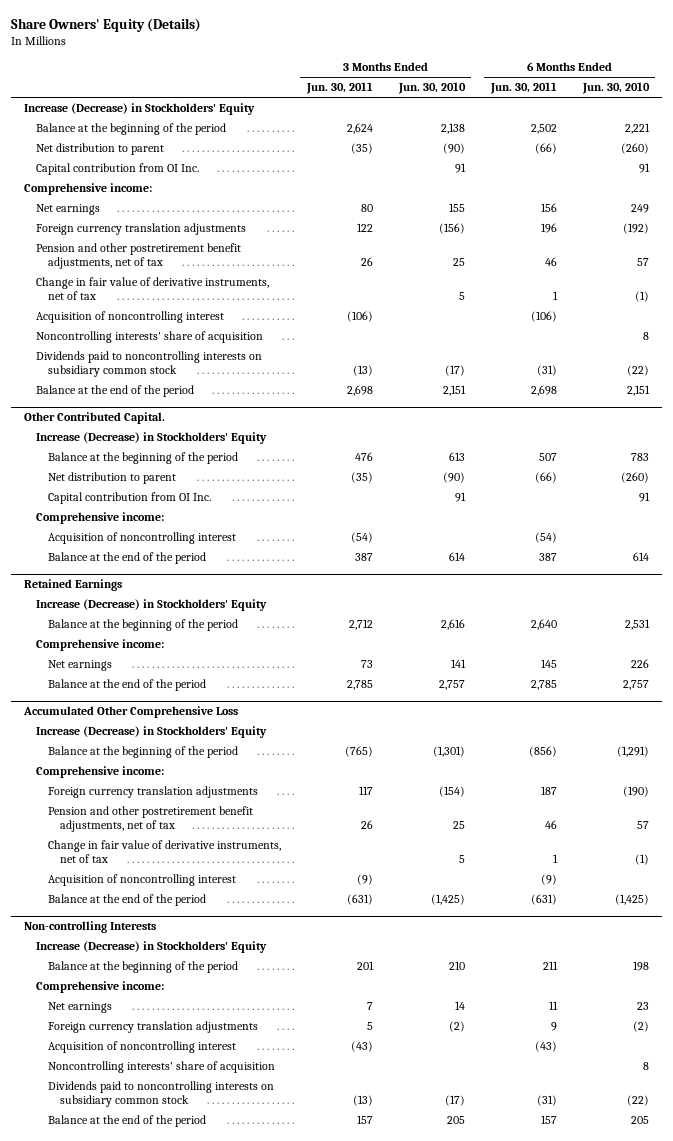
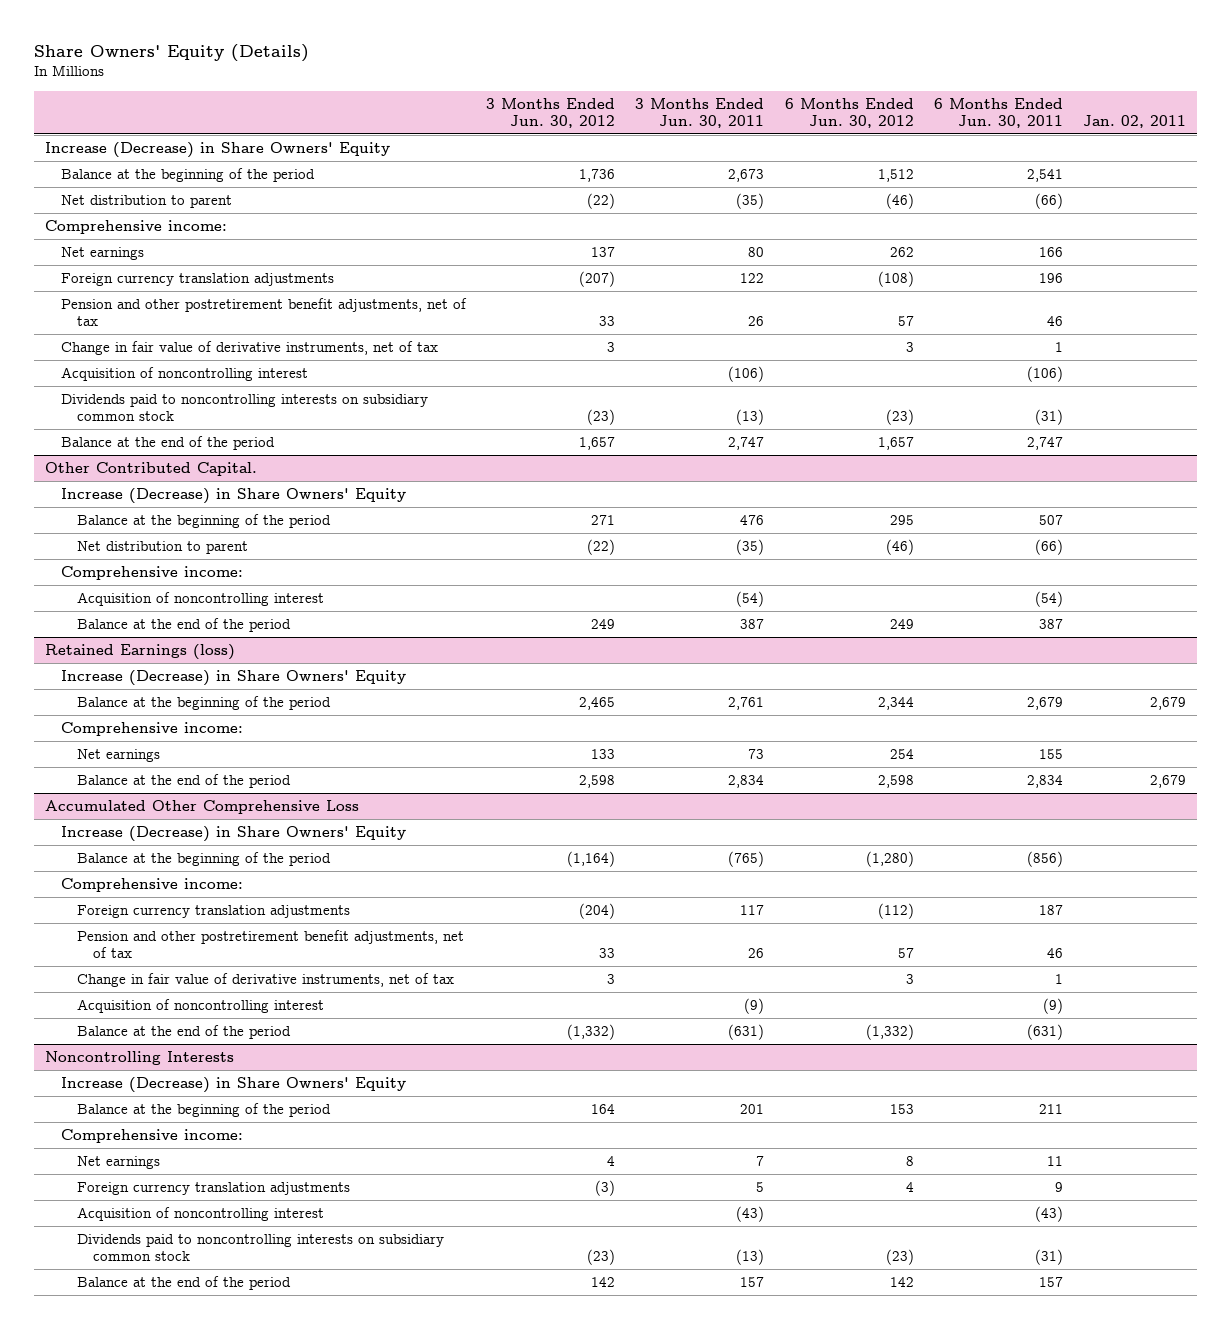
- | 3 Months Ended Jun. 30, 2011 | 3 Months Ended Jun. 30, 2010 | 6 Months Ended Jun. 30, 2011 | 6 Months Ended Jun. 30, 2010
+ | 3 Months Ended Jun. 30, 2012 | 3 Months Ended Jun. 30, 2011 | 6 Months Ended Jun. 30, 2012 | 6 Months Ended Jun. 30, 2011 | Jan. 02, 2011
- Increase (Decrease) in Stockholders' Equity
- Balance at the beginning of the period | 2,624 | 2,138 | 2,502 | 2,221
+ Increase (Decrease) in Share Owners' Equity
+ Balance at the beginning of the period | 1,736 | 2,673 | 1,512 | 2,541 |
- Capital contribution from OI Inc. | | 91 | | 91
- Net earnings | 80 | 155 | 156 | 249
+ Net earnings | 137 | 80 | 262 | 166 |
- Noncontrolling interests' share of acquisition | | | | 8
- Balance at the end of the period | 2,698 | 2,151 | 2,698 | 2,151
+ Balance at the end of the period | 1,657 | 2,747 | 1,657 | 2,747 |
@ Other Contributed Capital.
- Increase (Decrease) in Stockholders' Equity
+ Increase (Decrease) in Share Owners' Equity
- Capital contribution from OI Inc. | | 91 | | 91
- Retained Earnings
- Increase (Decrease) in Stockholders' Equity
- Balance at the beginning of the period | 2,712 | 2,616 | 2,640 | 2,531
+ Retained Earnings (loss)
+ Increase (Decrease) in Share Owners' Equity
+ Balance at the beginning of the period | 2,465 | 2,761 | 2,344 | 2,679 | 2,679
- Net earnings | 73 | 141 | 145 | 226
- Balance at the end of the period | 2,785 | 2,757 | 2,785 | 2,757
+ Net earnings | 133 | 73 | 254 | 155 |
+ Balance at the end of the period | 2,598 | 2,834 | 2,598 | 2,834 | 2,679
@ Accumulated Other Comprehensive Loss
- Increase (Decrease) in Stockholders' Equity
+ Increase (Decrease) in Share Owners' Equity
- Non-controlling Interests
- Increase (Decrease) in Stockholders' Equity
+ Noncontrolling Interests
+ Increase (Decrease) in Share Owners' Equity
- Noncontrolling interests' share of acquisition | | | | 8

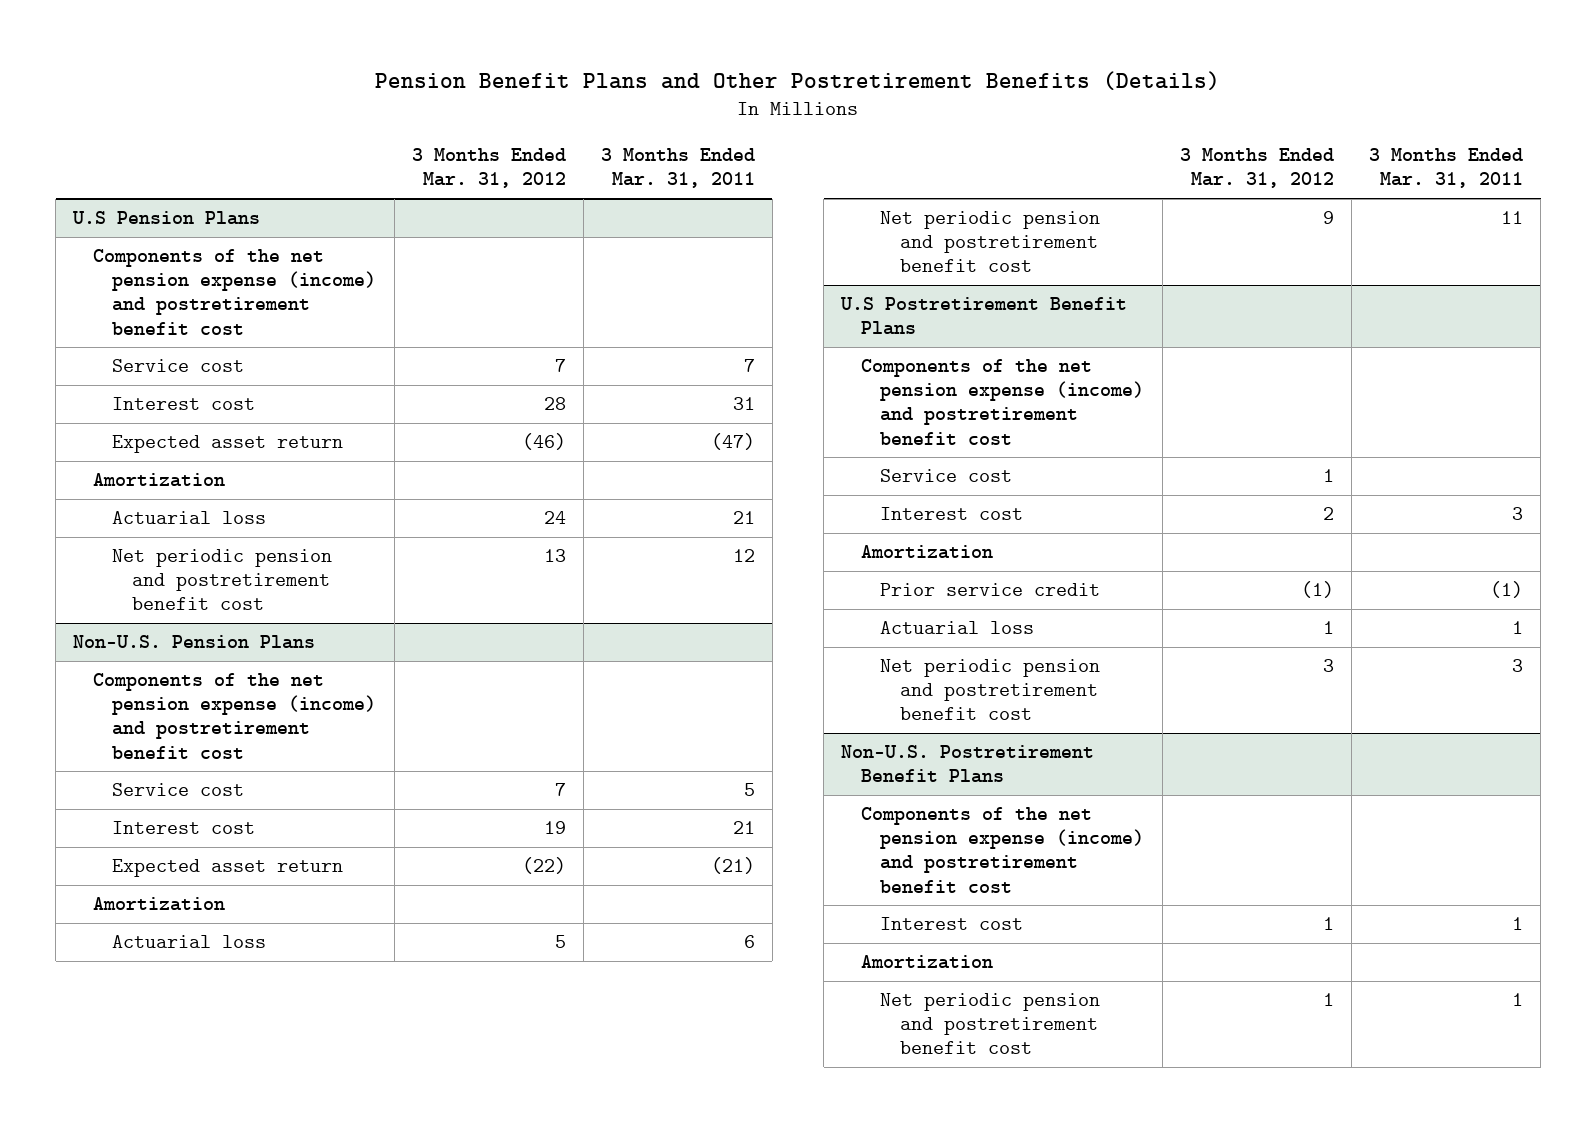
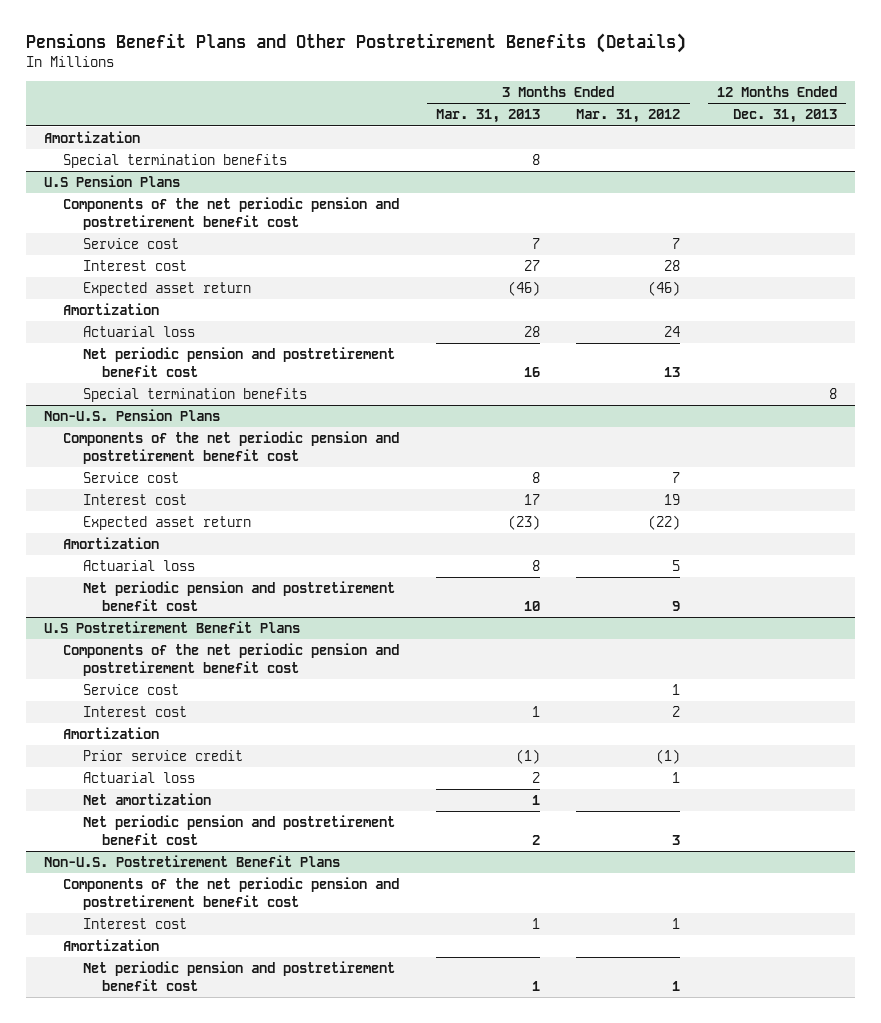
- Pension Benefit Plans and Other Postretirement Benefits (Details)
+ Pensions Benefit Plans and Other Postretirement Benefits (Details)
- | 3 Months Ended Mar. 31, 2012 | 3 Months Ended Mar. 31, 2011
+ | 3 Months Ended Mar. 31, 2013 | 3 Months Ended Mar. 31, 2012 | 12 Months Ended Dec. 31, 2013
+ Amortization
+ Special termination benefits | 8 | |
@ U.S Pension Plans
- Components of the net pension expense (income) and postretirement benefit cost
+ Components of the net periodic pension and postretirement benefit cost
+ Special termination benefits | | | 8
@ Non-U.S. Pension Plans
- Components of the net pension expense (income) and postretirement benefit cost
+ Components of the net periodic pension and postretirement benefit cost
@ U.S Postretirement Benefit Plans
- Components of the net pension expense (income) and postretirement benefit cost
+ Components of the net periodic pension and postretirement benefit cost
+ Net amortization | 1 | |
@ Non-U.S. Postretirement Benefit Plans
- Components of the net pension expense (income) and postretirement benefit cost
+ Components of the net periodic pension and postretirement benefit cost

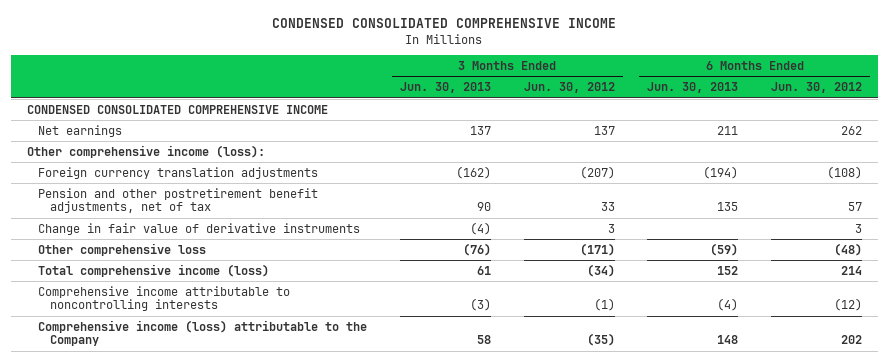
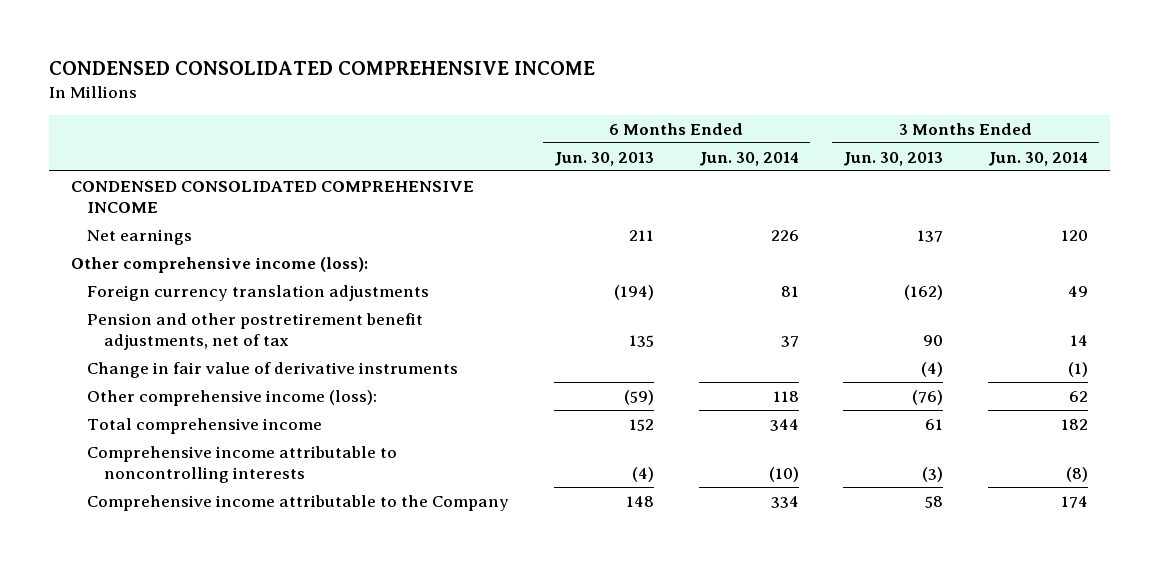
- | 3 Months Ended Jun. 30, 2013 | 3 Months Ended Jun. 30, 2012 | 6 Months Ended Jun. 30, 2013 | 6 Months Ended Jun. 30, 2012
+ | 6 Months Ended Jun. 30, 2013 | 6 Months Ended Jun. 30, 2014 | 3 Months Ended Jun. 30, 2013 | 3 Months Ended Jun. 30, 2014
- Other comprehensive loss | (76) | (171) | (59) | (48)
- Total comprehensive income (loss) | 61 | (34) | 152 | 214
+ Other comprehensive income (loss): | (59) | 118 | (76) | 62
+ Total comprehensive income | 152 | 344 | 61 | 182
- Comprehensive income (loss) attributable to the Company | 58 | (35) | 148 | 202
+ Comprehensive income attributable to the Company | 148 | 334 | 58 | 174

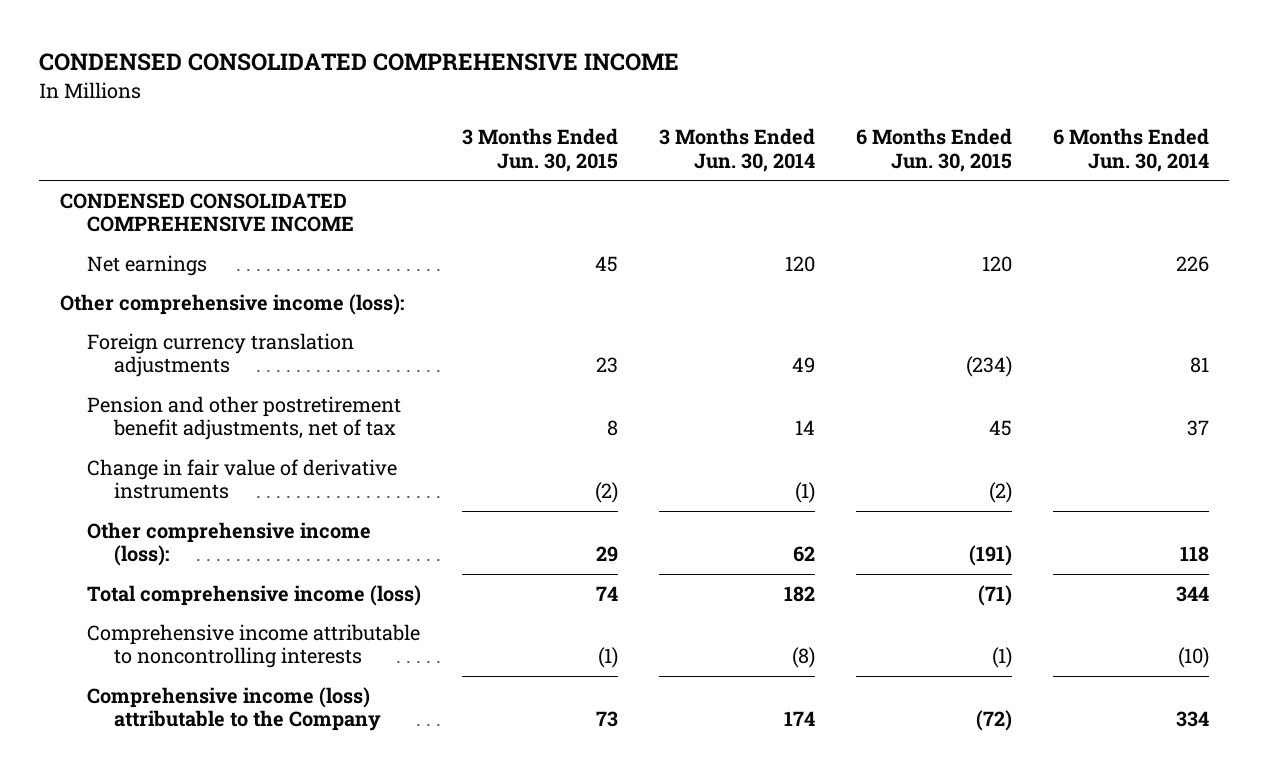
- | 6 Months Ended Jun. 30, 2013 | 6 Months Ended Jun. 30, 2014 | 3 Months Ended Jun. 30, 2013 | 3 Months Ended Jun. 30, 2014
+ | 3 Months Ended Jun. 30, 2015 | 3 Months Ended Jun. 30, 2014 | 6 Months Ended Jun. 30, 2015 | 6 Months Ended Jun. 30, 2014
- Total comprehensive income | 152 | 344 | 61 | 182
+ Total comprehensive income (loss) | 74 | 182 | (71) | 344
- Comprehensive income attributable to the Company | 148 | 334 | 58 | 174
+ Comprehensive income (loss) attributable to the Company | 73 | 174 | (72) | 334

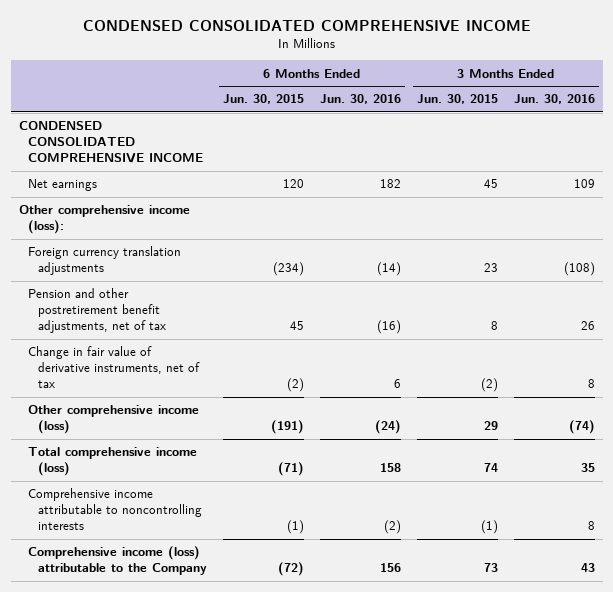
- | 3 Months Ended Jun. 30, 2015 | 3 Months Ended Jun. 30, 2014 | 6 Months Ended Jun. 30, 2015 | 6 Months Ended Jun. 30, 2014
+ | 6 Months Ended Jun. 30, 2015 | 6 Months Ended Jun. 30, 2016 | 3 Months Ended Jun. 30, 2015 | 3 Months Ended Jun. 30, 2016
- Change in fair value of derivative instruments | (2) | (1) | (2) |
- Other comprehensive income (loss): | 29 | 62 | (191) | 118
+ Change in fair value of derivative instruments, net of tax | (2) | 6 | (2) | 8
+ Other comprehensive income (loss) | (191) | (24) | 29 | (74)

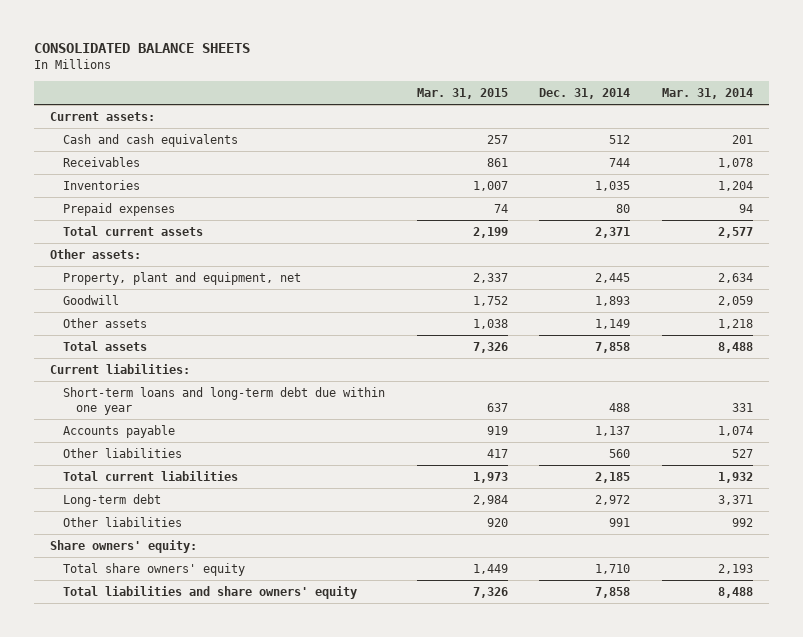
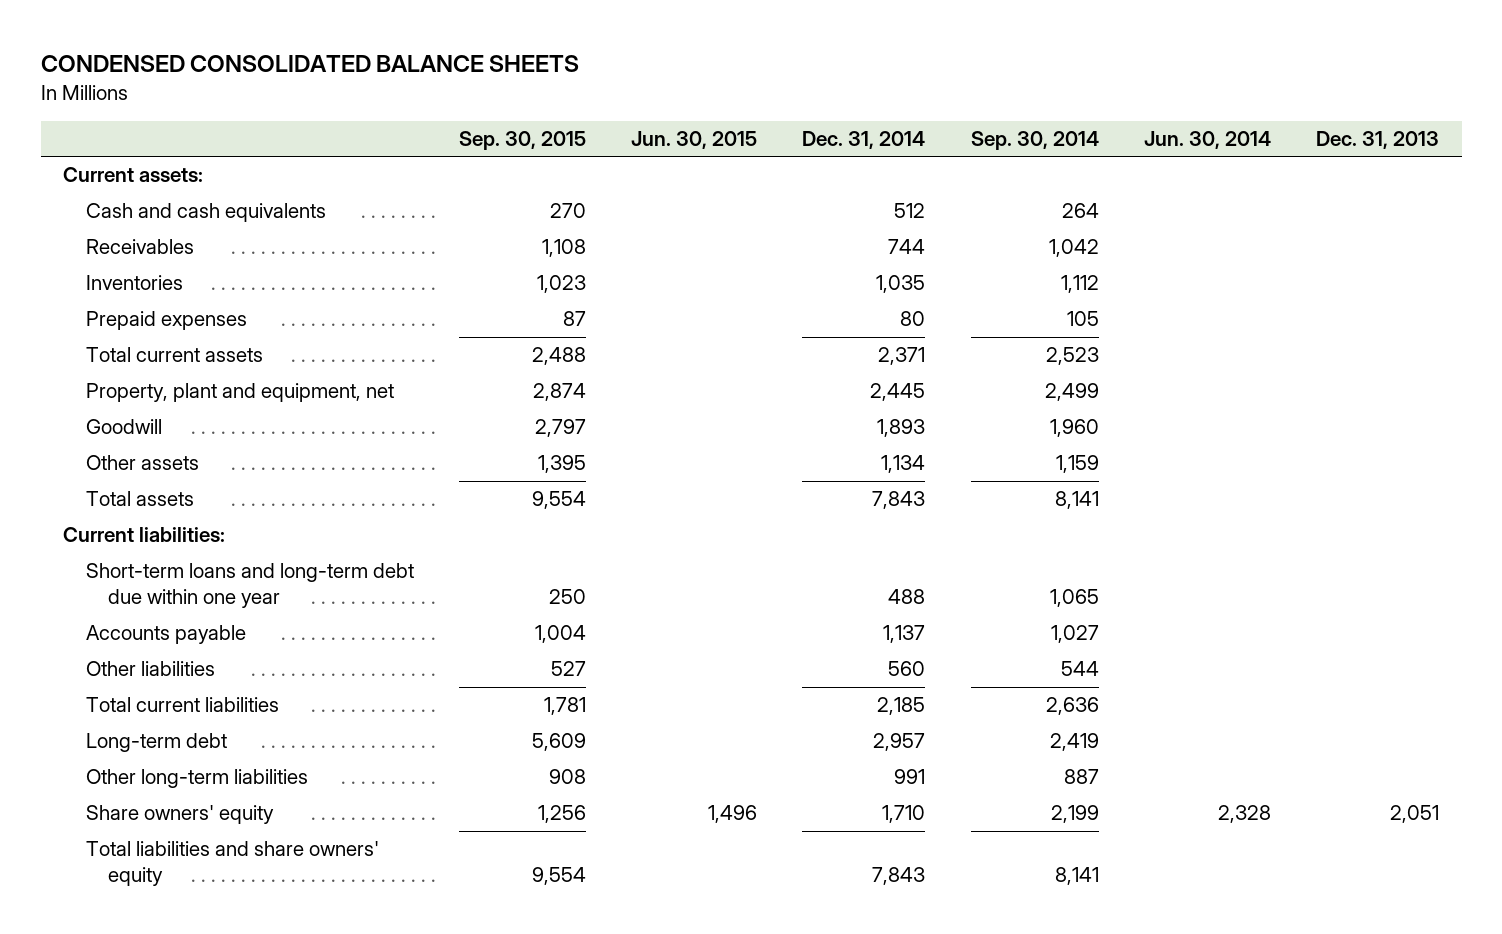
- CONSOLIDATED BALANCE SHEETS
+ CONDENSED CONSOLIDATED BALANCE SHEETS
- | Mar. 31, 2015 | Dec. 31, 2014 | Mar. 31, 2014
+ | Sep. 30, 2015 | Jun. 30, 2015 | Dec. 31, 2014 | Sep. 30, 2014 | Jun. 30, 2014 | Dec. 31, 2013
- Other assets:
- Other assets | 1,038 | 1,149 | 1,218
- Total assets | 7,326 | 7,858 | 8,488
+ Other assets | 1,395 | | 1,134 | 1,159 | |
+ Total assets | 9,554 | | 7,843 | 8,141 | |
- Long-term debt | 2,984 | 2,972 | 3,371
- Other liabilities | 920 | 991 | 992
- Share owners' equity:
- Total share owners' equity | 1,449 | 1,710 | 2,193
- Total liabilities and share owners' equity | 7,326 | 7,858 | 8,488
+ Long-term debt | 5,609 | | 2,957 | 2,419 | |
+ Other long-term liabilities | 908 | | 991 | 887 | |
+ Share owners' equity | 1,256 | 1,496 | 1,710 | 2,199 | 2,328 | 2,051
+ Total liabilities and share owners' equity | 9,554 | | 7,843 | 8,141 | |

